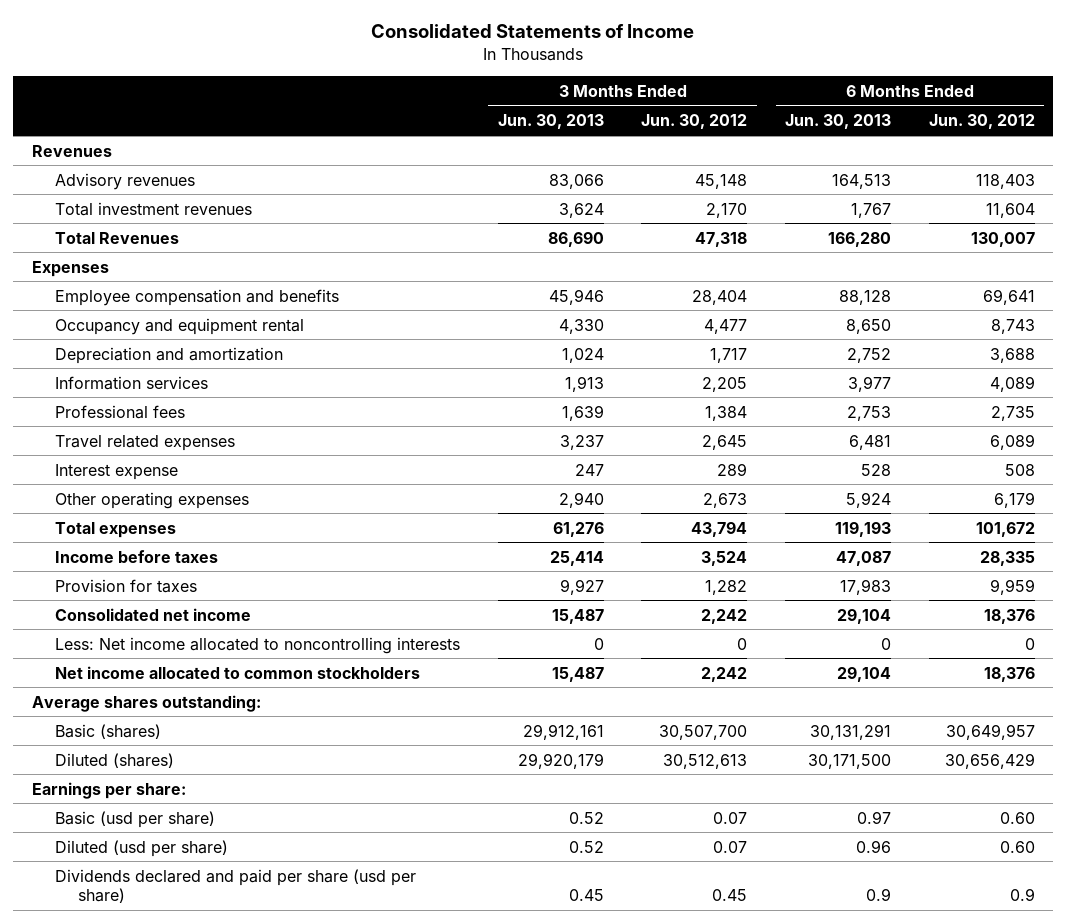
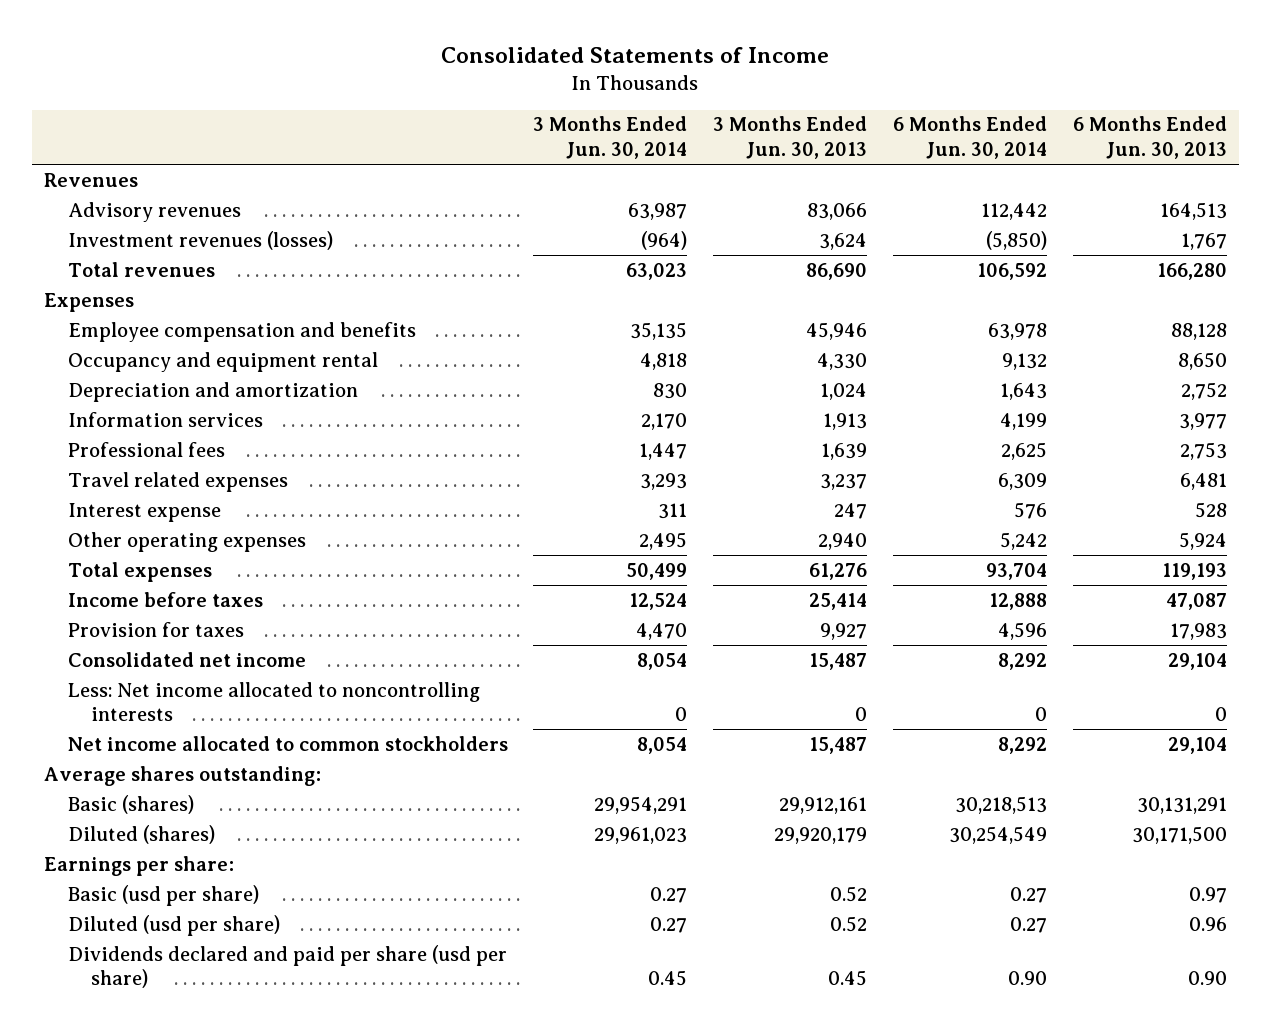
- | 3 Months Ended Jun. 30, 2013 | 3 Months Ended Jun. 30, 2012 | 6 Months Ended Jun. 30, 2013 | 6 Months Ended Jun. 30, 2012
+ | 3 Months Ended Jun. 30, 2014 | 3 Months Ended Jun. 30, 2013 | 6 Months Ended Jun. 30, 2014 | 6 Months Ended Jun. 30, 2013
- Total investment revenues | 3,624 | 2,170 | 1,767 | 11,604
- Total Revenues | 86,690 | 47,318 | 166,280 | 130,007
+ Investment revenues (losses) | (964) | 3,624 | (5,850) | 1,767
+ Total revenues | 63,023 | 86,690 | 106,592 | 166,280
- Dividends declared and paid per share (usd per share) | 0.45 | 0.45 | 0.9 | 0.9
+ Dividends declared and paid per share (usd per share) | 0.45 | 0.45 | 0.90 | 0.90

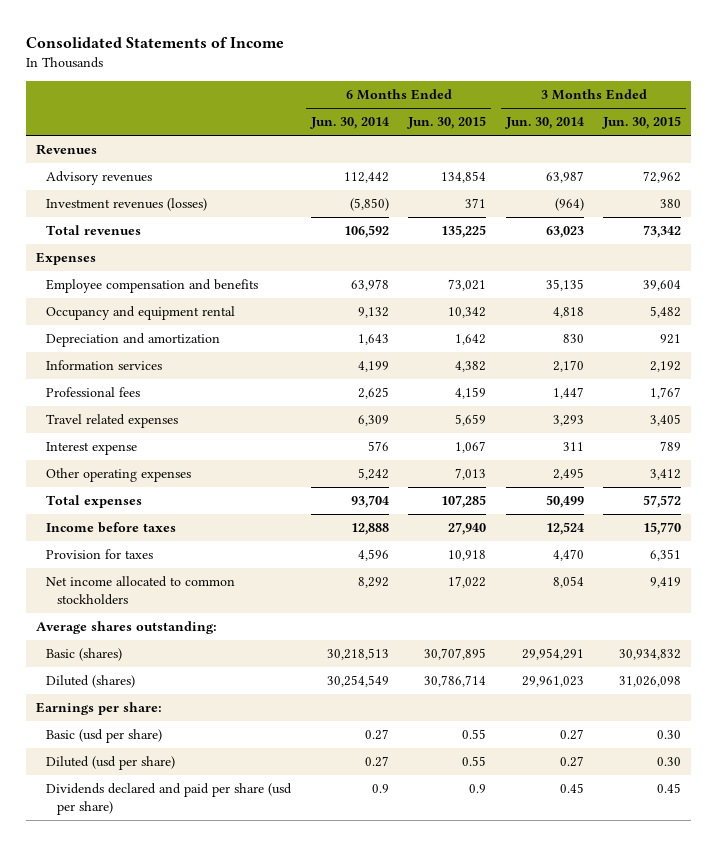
- | 3 Months Ended Jun. 30, 2014 | 3 Months Ended Jun. 30, 2013 | 6 Months Ended Jun. 30, 2014 | 6 Months Ended Jun. 30, 2013
+ | 6 Months Ended Jun. 30, 2014 | 6 Months Ended Jun. 30, 2015 | 3 Months Ended Jun. 30, 2014 | 3 Months Ended Jun. 30, 2015
- Consolidated net income | 8,054 | 15,487 | 8,292 | 29,104
- Less: Net income allocated to noncontrolling interests | 0 | 0 | 0 | 0
- Dividends declared and paid per share (usd per share) | 0.45 | 0.45 | 0.90 | 0.90
+ Dividends declared and paid per share (usd per share) | 0.9 | 0.9 | 0.45 | 0.45

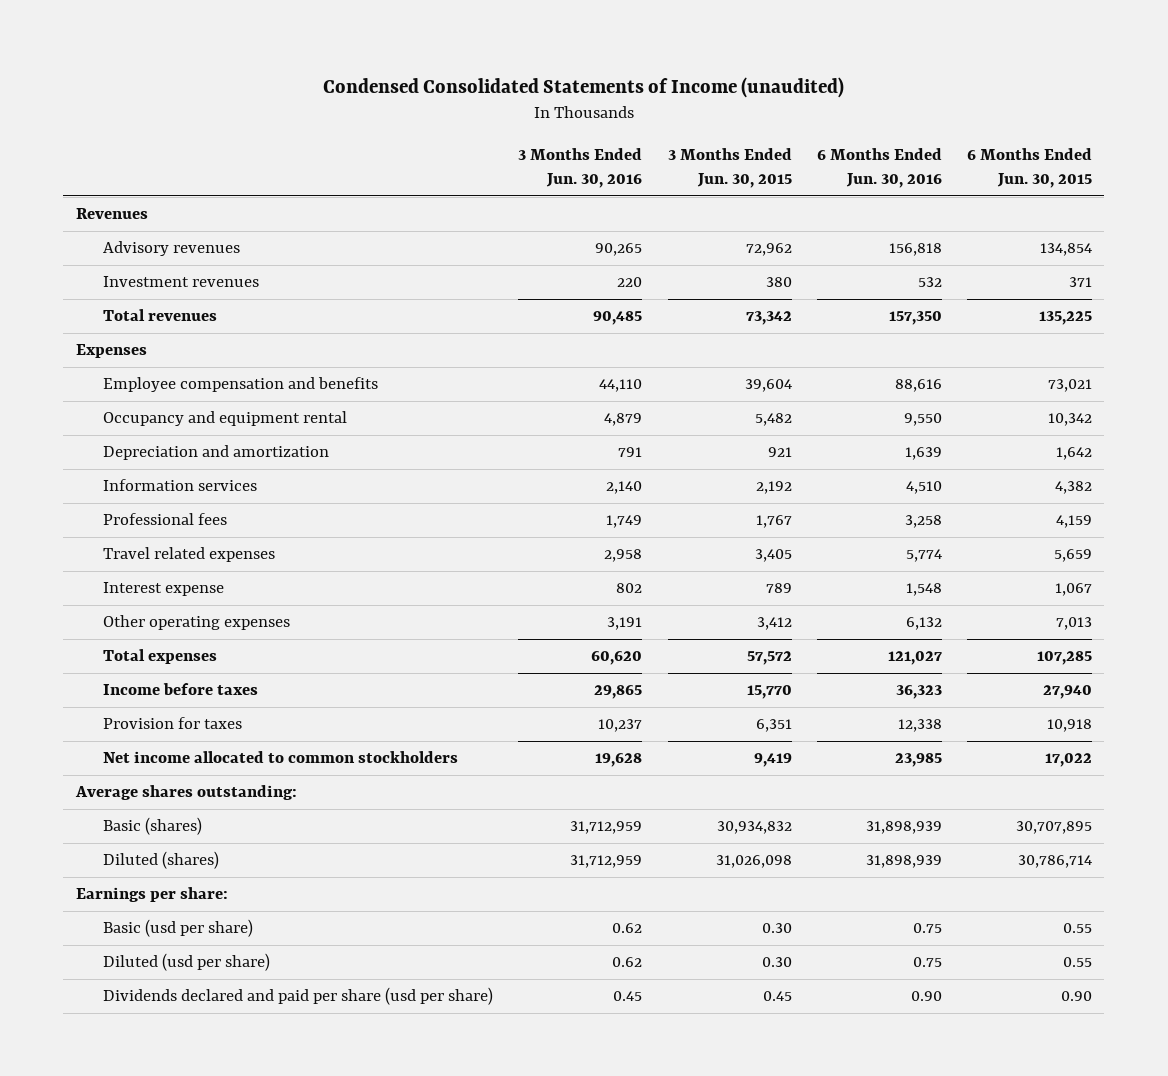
- Consolidated Statements of Income
+ Condensed Consolidated Statements of Income (unaudited)
- | 6 Months Ended Jun. 30, 2014 | 6 Months Ended Jun. 30, 2015 | 3 Months Ended Jun. 30, 2014 | 3 Months Ended Jun. 30, 2015
+ | 3 Months Ended Jun. 30, 2016 | 3 Months Ended Jun. 30, 2015 | 6 Months Ended Jun. 30, 2016 | 6 Months Ended Jun. 30, 2015
- Investment revenues (losses) | (5,850) | 371 | (964) | 380
+ Investment revenues | 220 | 380 | 532 | 371
- Dividends declared and paid per share (usd per share) | 0.9 | 0.9 | 0.45 | 0.45
+ Dividends declared and paid per share (usd per share) | 0.45 | 0.45 | 0.90 | 0.90

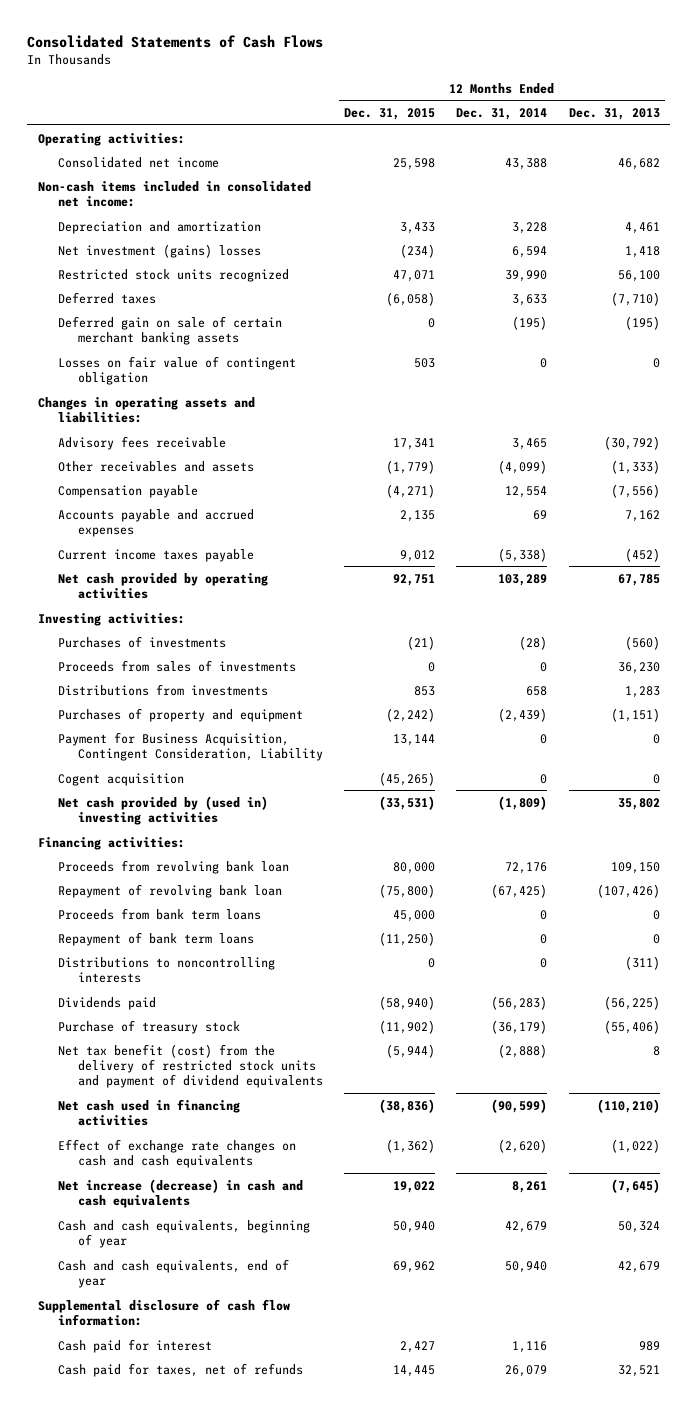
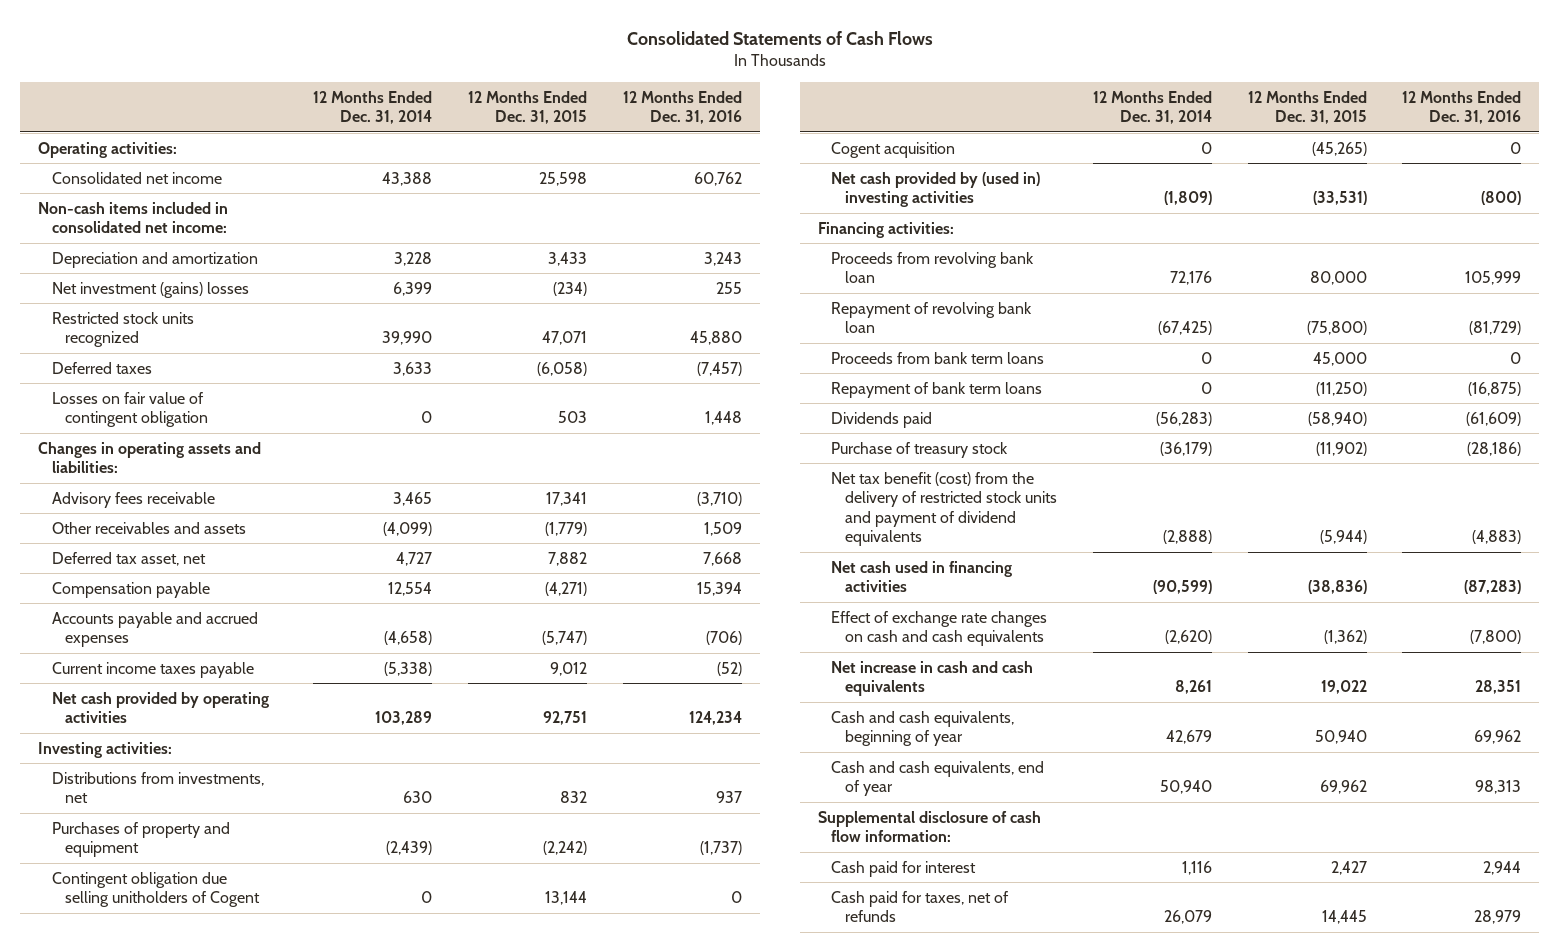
- | 12 Months Ended Dec. 31, 2015 | 12 Months Ended Dec. 31, 2014 | 12 Months Ended Dec. 31, 2013
+ | 12 Months Ended Dec. 31, 2014 | 12 Months Ended Dec. 31, 2015 | 12 Months Ended Dec. 31, 2016
- Net investment (gains) losses | (234) | 6,594 | 1,418
+ Net investment (gains) losses | 6,399 | (234) | 255
- Deferred gain on sale of certain merchant banking assets | 0 | (195) | (195)
+ Deferred tax asset, net | 4,727 | 7,882 | 7,668
- Accounts payable and accrued expenses | 2,135 | 69 | 7,162
+ Accounts payable and accrued expenses | (4,658) | (5,747) | (706)
- Purchases of investments | (21) | (28) | (560)
- Proceeds from sales of investments | 0 | 0 | 36,230
- Distributions from investments | 853 | 658 | 1,283
+ Distributions from investments, net | 630 | 832 | 937
- Payment for Business Acquisition, Contingent Consideration, Liability | 13,144 | 0 | 0
+ Contingent obligation due selling unitholders of Cogent | 0 | 13,144 | 0
- Distributions to noncontrolling interests | 0 | 0 | (311)
- Net increase (decrease) in cash and cash equivalents | 19,022 | 8,261 | (7,645)
+ Net increase in cash and cash equivalents | 8,261 | 19,022 | 28,351

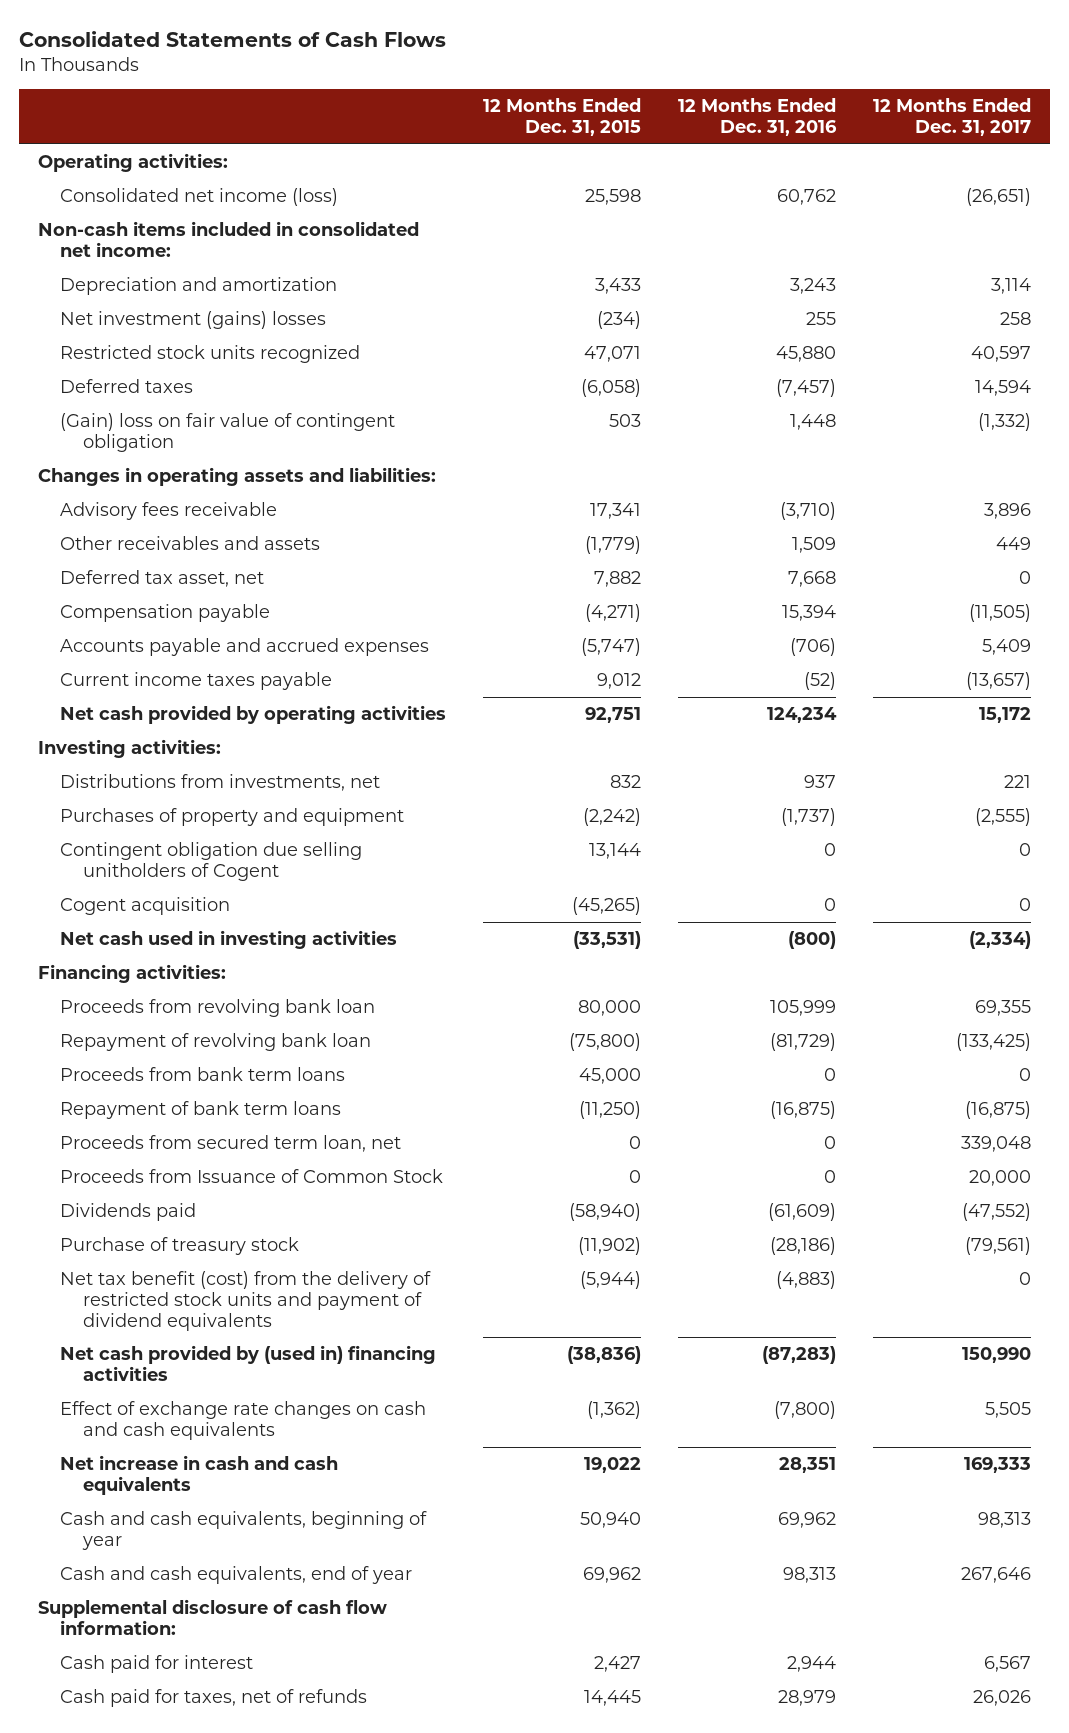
- | 12 Months Ended Dec. 31, 2014 | 12 Months Ended Dec. 31, 2015 | 12 Months Ended Dec. 31, 2016
+ | 12 Months Ended Dec. 31, 2015 | 12 Months Ended Dec. 31, 2016 | 12 Months Ended Dec. 31, 2017
- Consolidated net income | 43,388 | 25,598 | 60,762
+ Consolidated net income (loss) | 25,598 | 60,762 | (26,651)
- Losses on fair value of contingent obligation | 0 | 503 | 1,448
+ (Gain) loss on fair value of contingent obligation | 503 | 1,448 | (1,332)
- Net cash provided by (used in) investing activities | (1,809) | (33,531) | (800)
+ Net cash used in investing activities | (33,531) | (800) | (2,334)
+ Proceeds from secured term loan, net | 0 | 0 | 339,048
+ Proceeds from Issuance of Common Stock | 0 | 0 | 20,000
- Net cash used in financing activities | (90,599) | (38,836) | (87,283)
+ Net cash provided by (used in) financing activities | (38,836) | (87,283) | 150,990

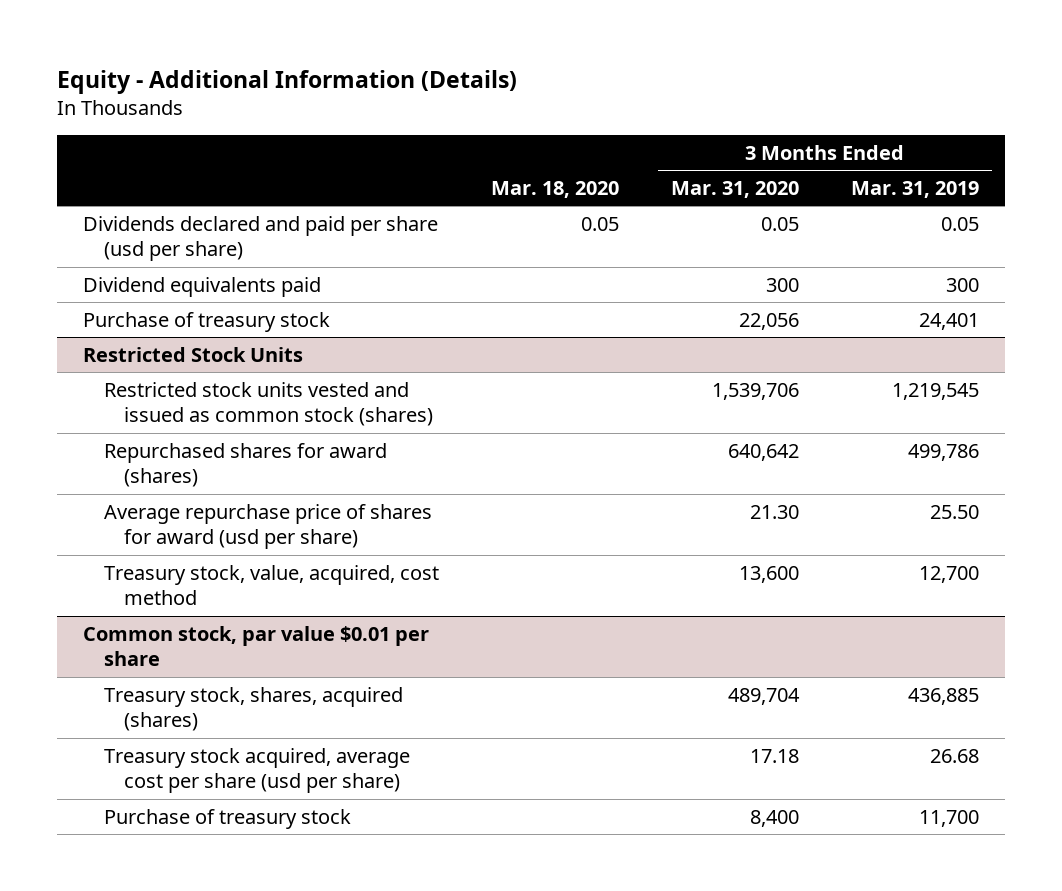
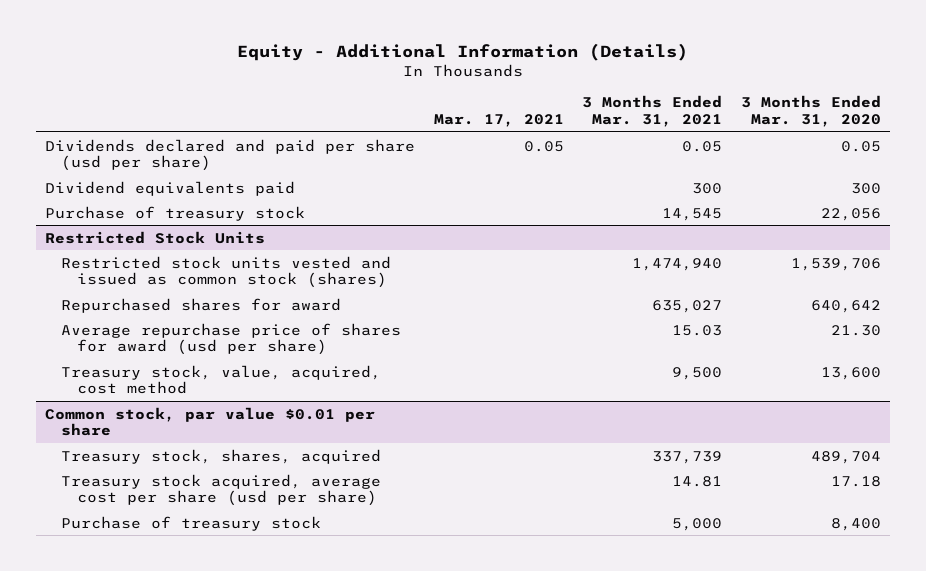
- | Mar. 18, 2020 | 3 Months Ended Mar. 31, 2020 | 3 Months Ended Mar. 31, 2019
+ | Mar. 17, 2021 | 3 Months Ended Mar. 31, 2021 | 3 Months Ended Mar. 31, 2020
@ Restricted Stock Units
- Repurchased shares for award (shares) | | 640,642 | 499,786
+ Repurchased shares for award | | 635,027 | 640,642
@ Common stock, par value $0.01 per share
- Treasury stock, shares, acquired (shares) | | 489,704 | 436,885
+ Treasury stock, shares, acquired | | 337,739 | 489,704

